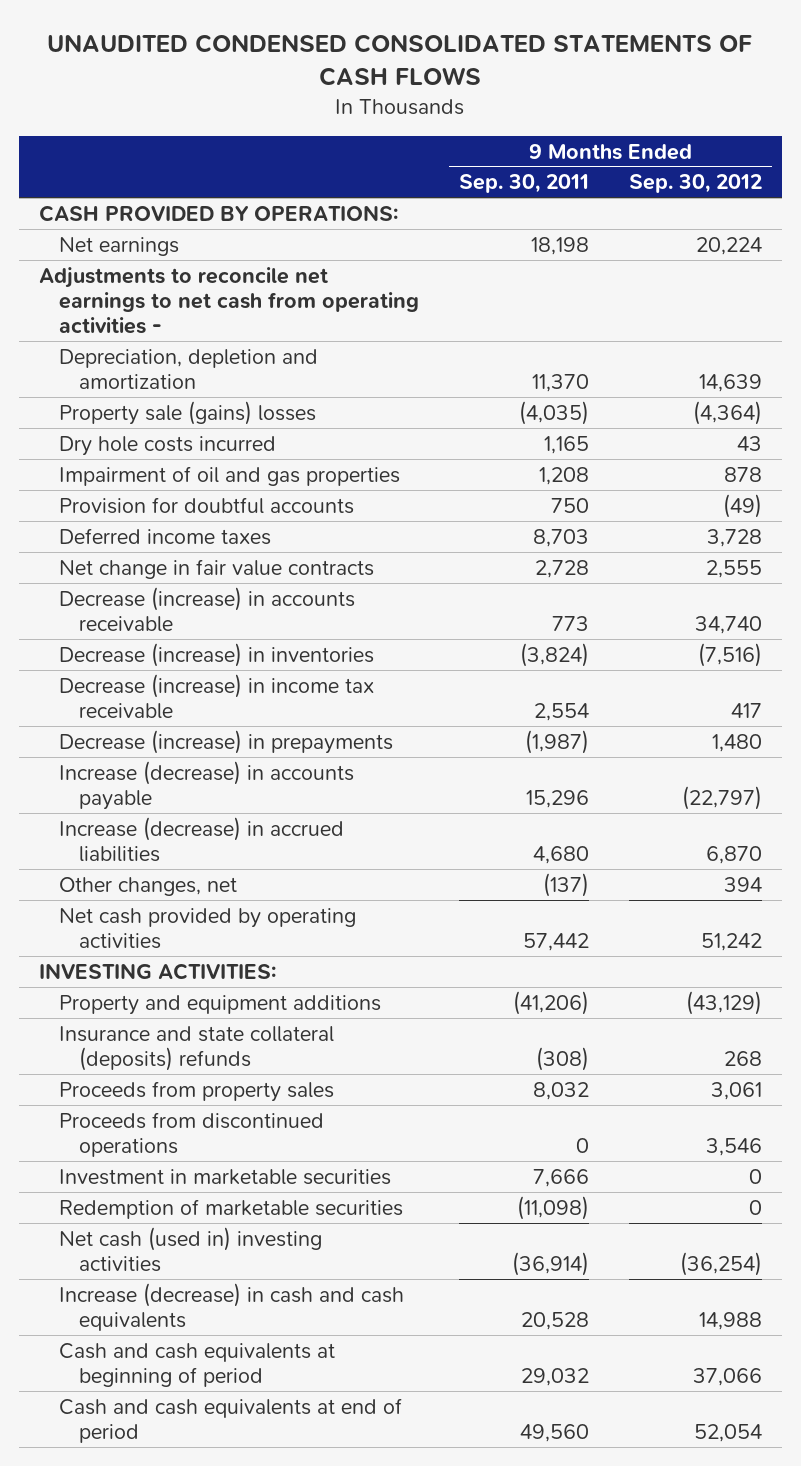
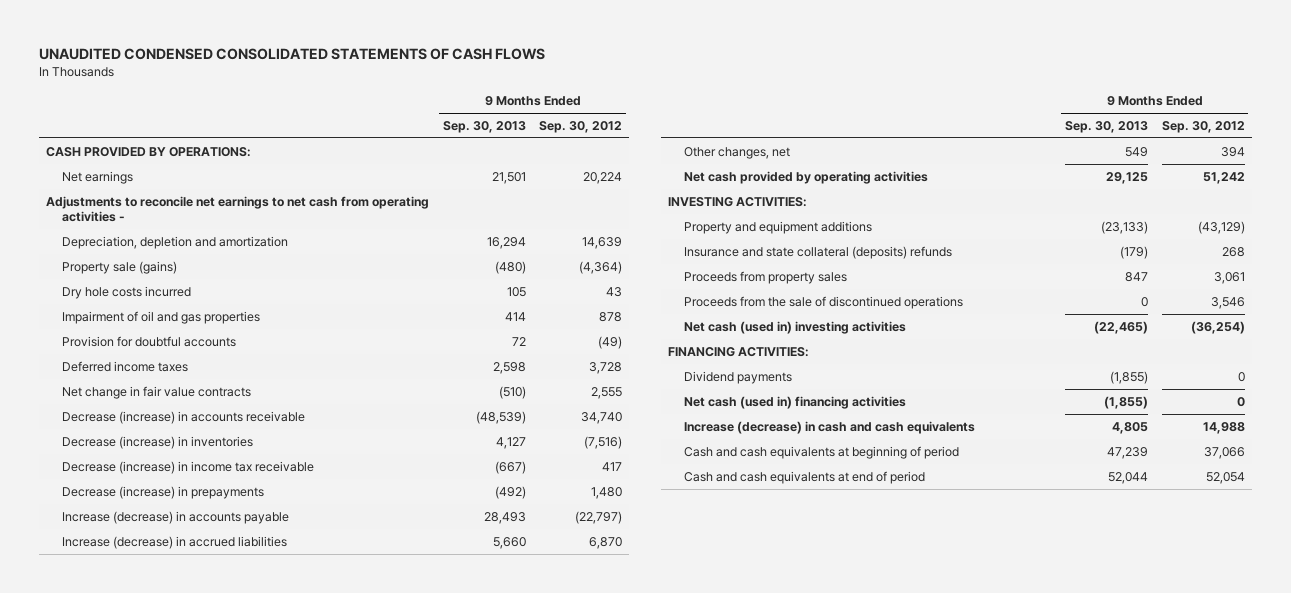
- | 9 Months Ended Sep. 30, 2011 | 9 Months Ended Sep. 30, 2012
+ | 9 Months Ended Sep. 30, 2013 | 9 Months Ended Sep. 30, 2012
- Property sale (gains) losses | (4,035) | (4,364)
+ Property sale (gains) | (480) | (4,364)
- Proceeds from discontinued operations | 0 | 3,546
- Investment in marketable securities | 7,666 | 0
- Redemption of marketable securities | (11,098) | 0
+ Proceeds from the sale of discontinued operations | 0 | 3,546
+ FINANCING ACTIVITIES:
+ Dividend payments | (1,855) | 0
+ Net cash (used in) financing activities | (1,855) | 0

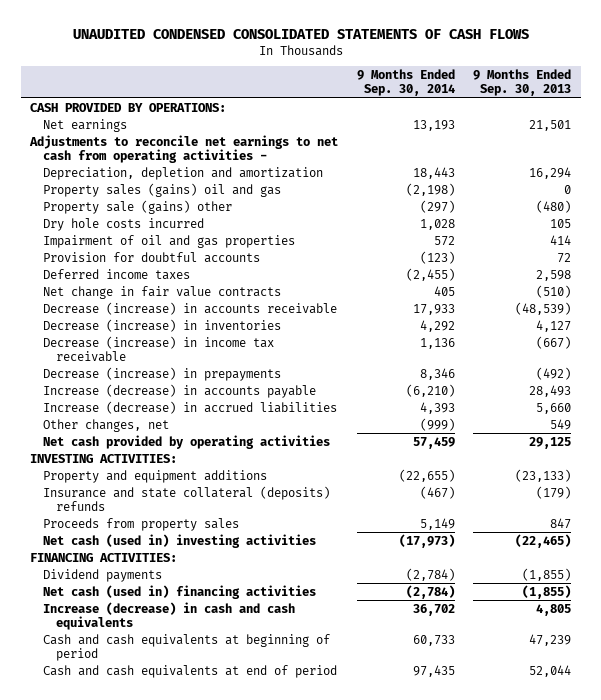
- | 9 Months Ended Sep. 30, 2013 | 9 Months Ended Sep. 30, 2012
+ | 9 Months Ended Sep. 30, 2014 | 9 Months Ended Sep. 30, 2013
- Property sale (gains) | (480) | (4,364)
+ Property sales (gains) oil and gas | (2,198) | 0
+ Property sale (gains) other | (297) | (480)
- Proceeds from the sale of discontinued operations | 0 | 3,546

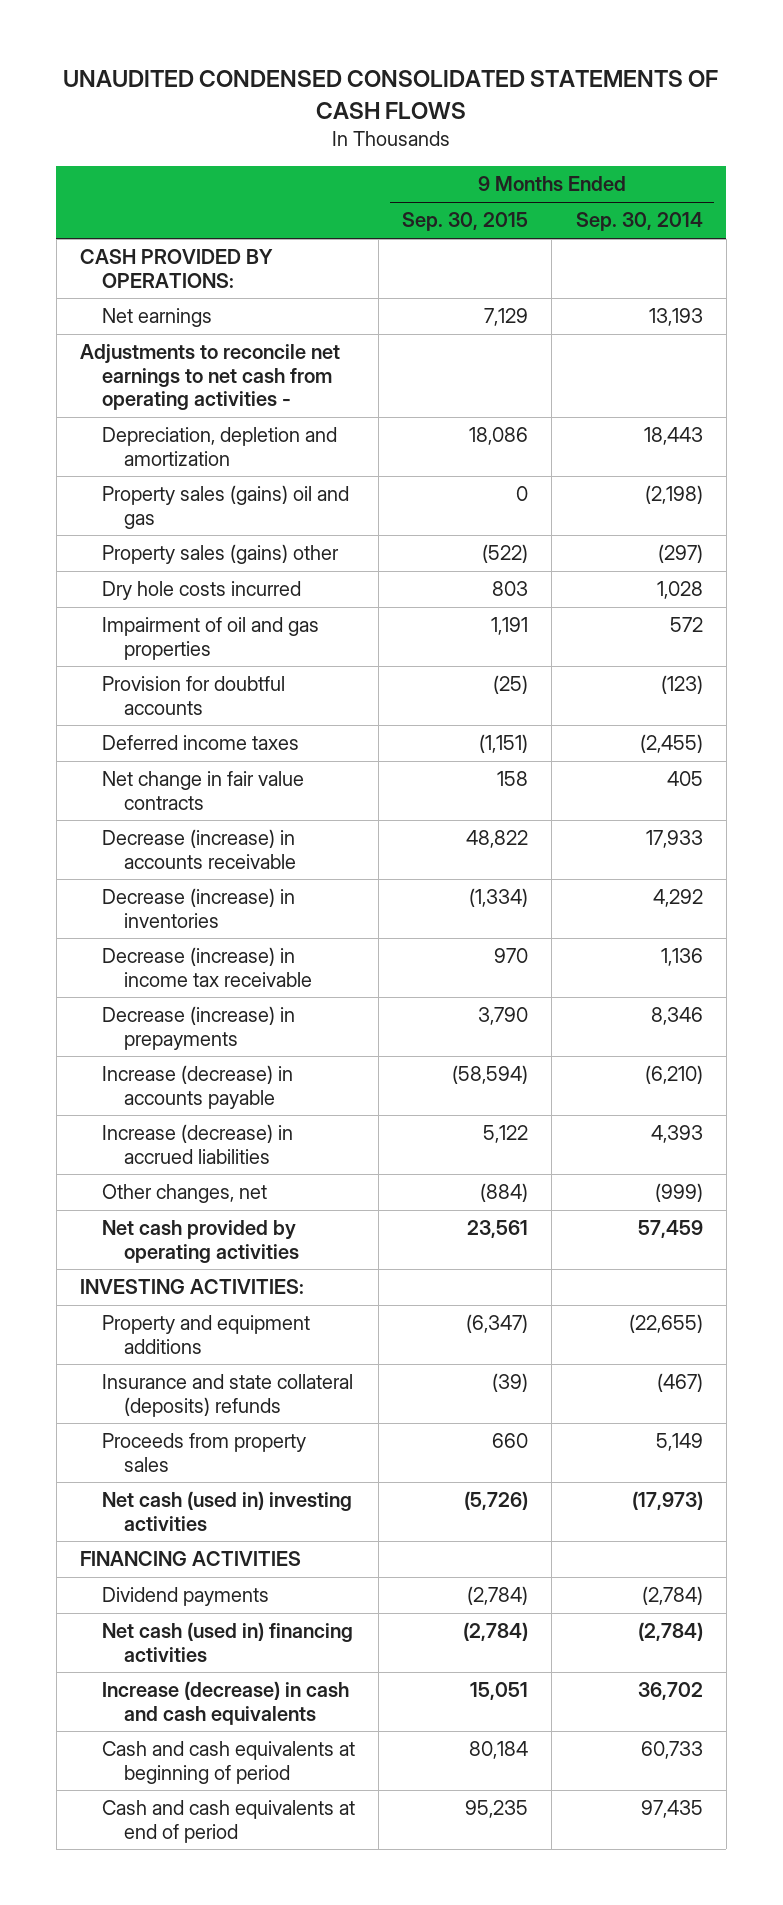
- | 9 Months Ended Sep. 30, 2014 | 9 Months Ended Sep. 30, 2013
+ | 9 Months Ended Sep. 30, 2015 | 9 Months Ended Sep. 30, 2014
- Property sale (gains) other | (297) | (480)
+ Property sales (gains) other | (522) | (297)
- FINANCING ACTIVITIES:
+ FINANCING ACTIVITIES

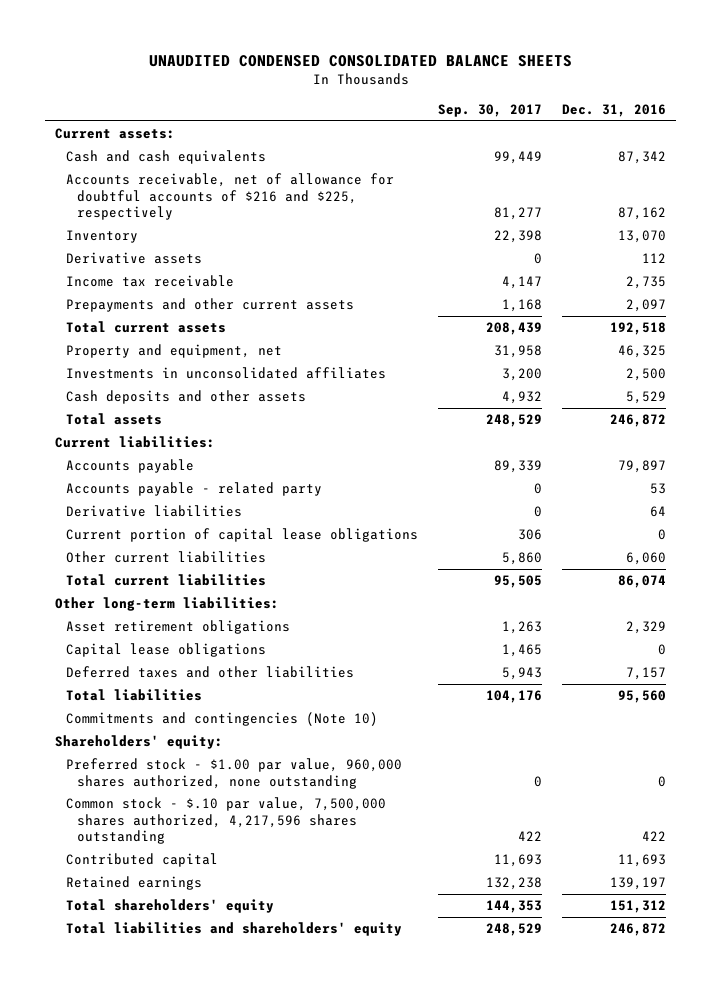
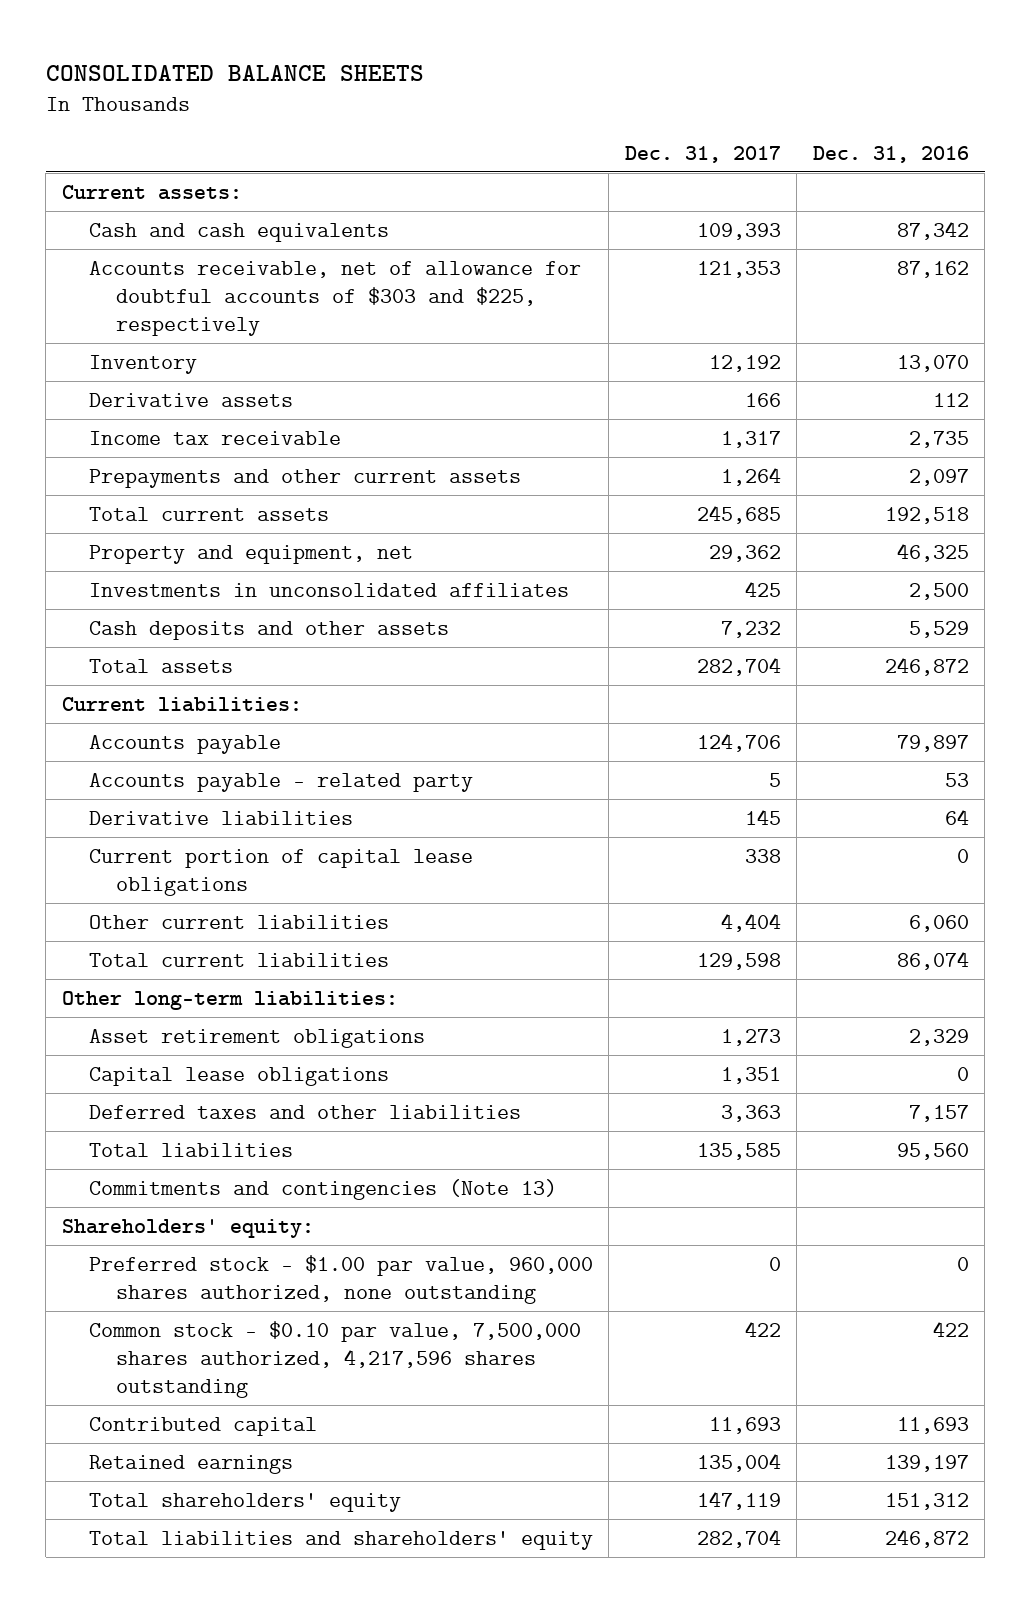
- UNAUDITED CONDENSED CONSOLIDATED BALANCE SHEETS
+ CONSOLIDATED BALANCE SHEETS
- | Sep. 30, 2017 | Dec. 31, 2016
+ | Dec. 31, 2017 | Dec. 31, 2016
- Accounts receivable, net of allowance for doubtful accounts of $216 and $225, respectively | 81,277 | 87,162
+ Accounts receivable, net of allowance for doubtful accounts of $303 and $225, respectively | 121,353 | 87,162
- Commitments and contingencies (Note 10)
+ Commitments and contingencies (Note 13)
- Common stock - $.10 par value, 7,500,000 shares authorized, 4,217,596 shares outstanding | 422 | 422
+ Common stock - $0.10 par value, 7,500,000 shares authorized, 4,217,596 shares outstanding | 422 | 422

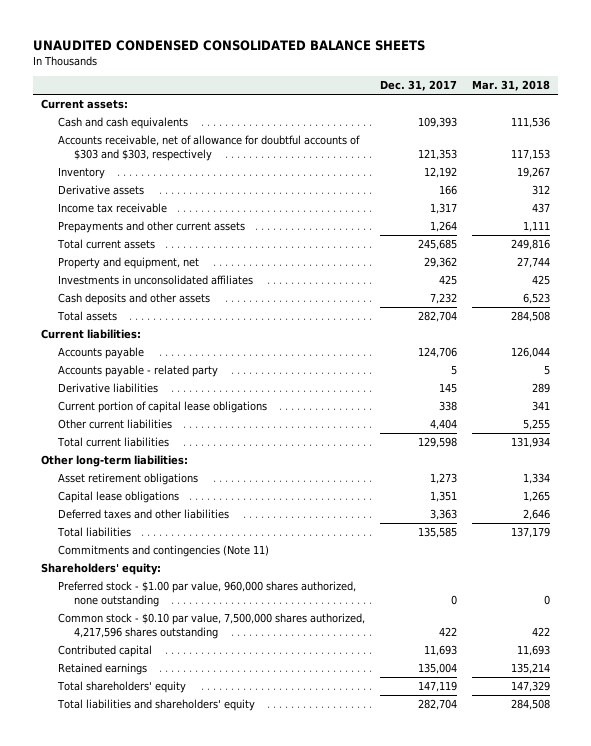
- CONSOLIDATED BALANCE SHEETS
+ UNAUDITED CONDENSED CONSOLIDATED BALANCE SHEETS
- | Dec. 31, 2017 | Dec. 31, 2016
+ | Dec. 31, 2017 | Mar. 31, 2018
- Accounts receivable, net of allowance for doubtful accounts of $303 and $225, respectively | 121,353 | 87,162
+ Accounts receivable, net of allowance for doubtful accounts of $303 and $303, respectively | 121,353 | 117,153
- Commitments and contingencies (Note 13)
+ Commitments and contingencies (Note 11)

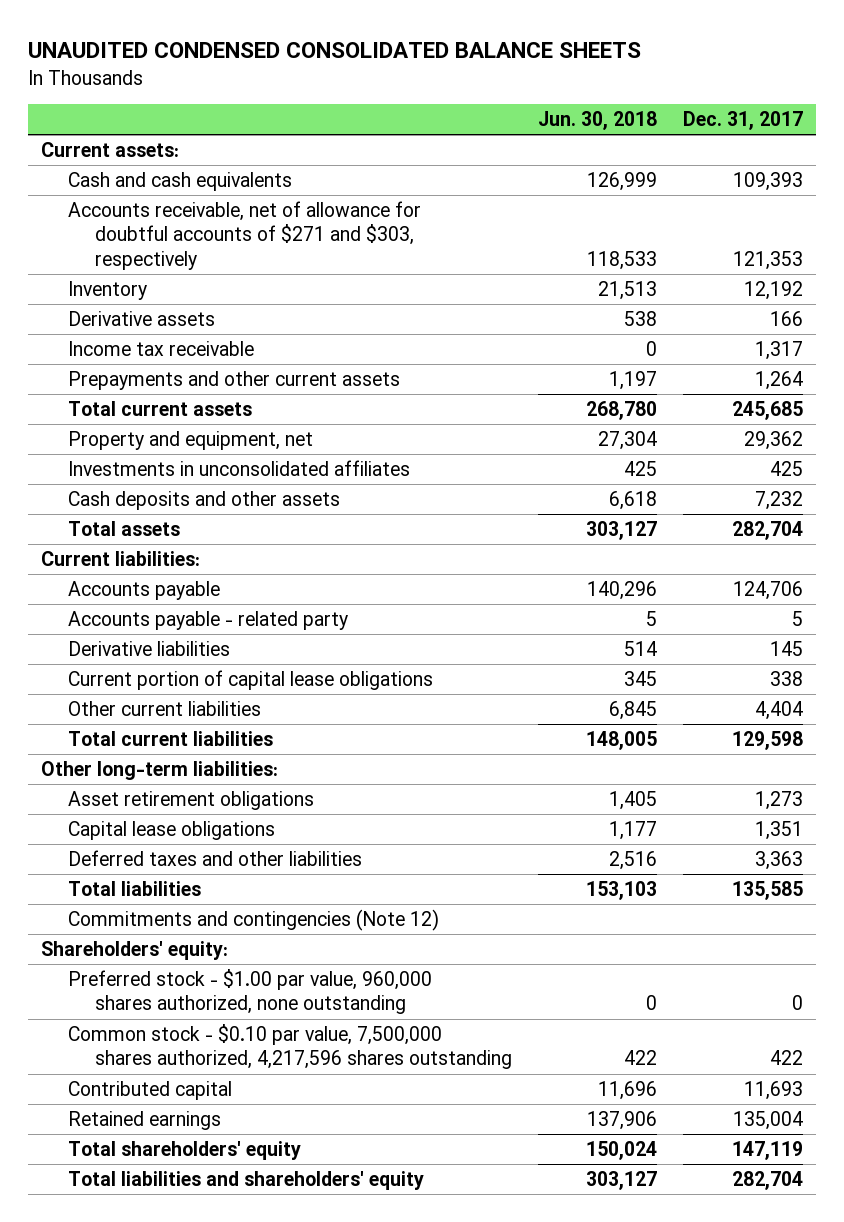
- | Dec. 31, 2017 | Mar. 31, 2018
+ | Jun. 30, 2018 | Dec. 31, 2017
- Accounts receivable, net of allowance for doubtful accounts of $303 and $303, respectively | 121,353 | 117,153
+ Accounts receivable, net of allowance for doubtful accounts of $271 and $303, respectively | 118,533 | 121,353
- Commitments and contingencies (Note 11)
+ Commitments and contingencies (Note 12)

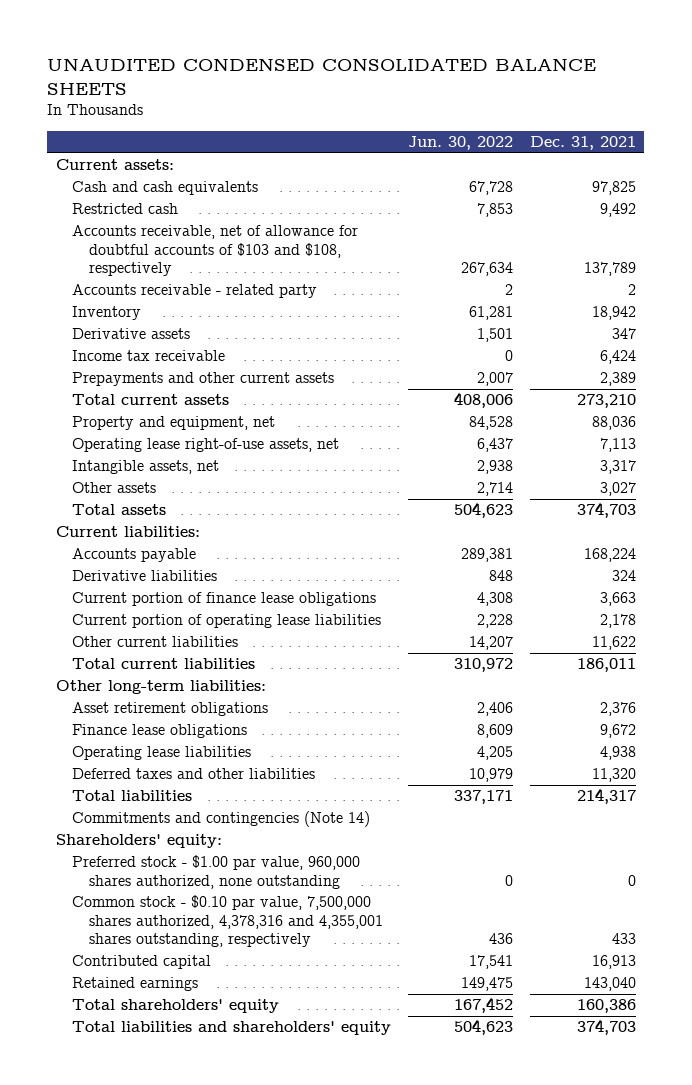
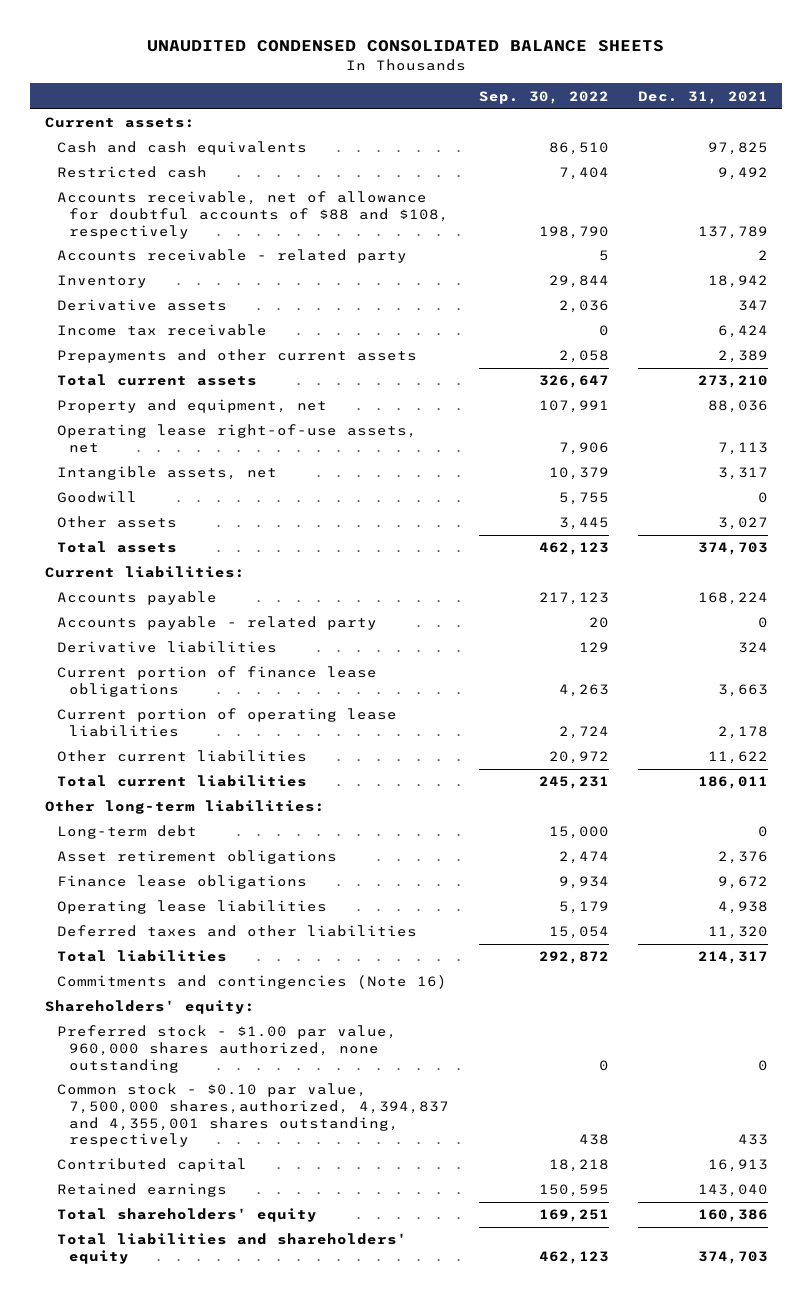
- | Jun. 30, 2022 | Dec. 31, 2021
+ | Sep. 30, 2022 | Dec. 31, 2021
- Accounts receivable, net of allowance for doubtful accounts of $103 and $108, respectively | 267,634 | 137,789
+ Accounts receivable, net of allowance for doubtful accounts of $88 and $108, respectively | 198,790 | 137,789
+ Goodwill | 5,755 | 0
+ Accounts payable - related party | 20 | 0
+ Long-term debt | 15,000 | 0
- Commitments and contingencies (Note 14)
+ Commitments and contingencies (Note 16)
- Common stock - $0.10 par value, 7,500,000 shares authorized, 4,378,316 and 4,355,001 shares outstanding, respectively | 436 | 433
+ Common stock - $0.10 par value, 7,500,000 shares,authorized, 4,394,837 and 4,355,001 shares outstanding, respectively | 438 | 433

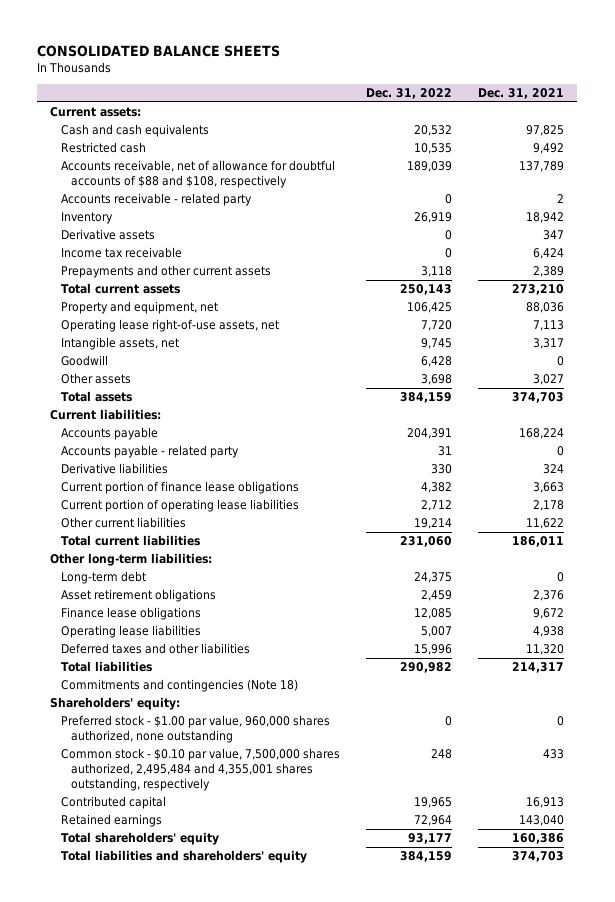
- UNAUDITED CONDENSED CONSOLIDATED BALANCE SHEETS
+ CONSOLIDATED BALANCE SHEETS
- | Sep. 30, 2022 | Dec. 31, 2021
+ | Dec. 31, 2022 | Dec. 31, 2021
- Commitments and contingencies (Note 16)
+ Commitments and contingencies (Note 18)
- Common stock - $0.10 par value, 7,500,000 shares,authorized, 4,394,837 and 4,355,001 shares outstanding, respectively | 438 | 433
+ Common stock - $0.10 par value, 7,500,000 shares authorized, 2,495,484 and 4,355,001 shares outstanding, respectively | 248 | 433

